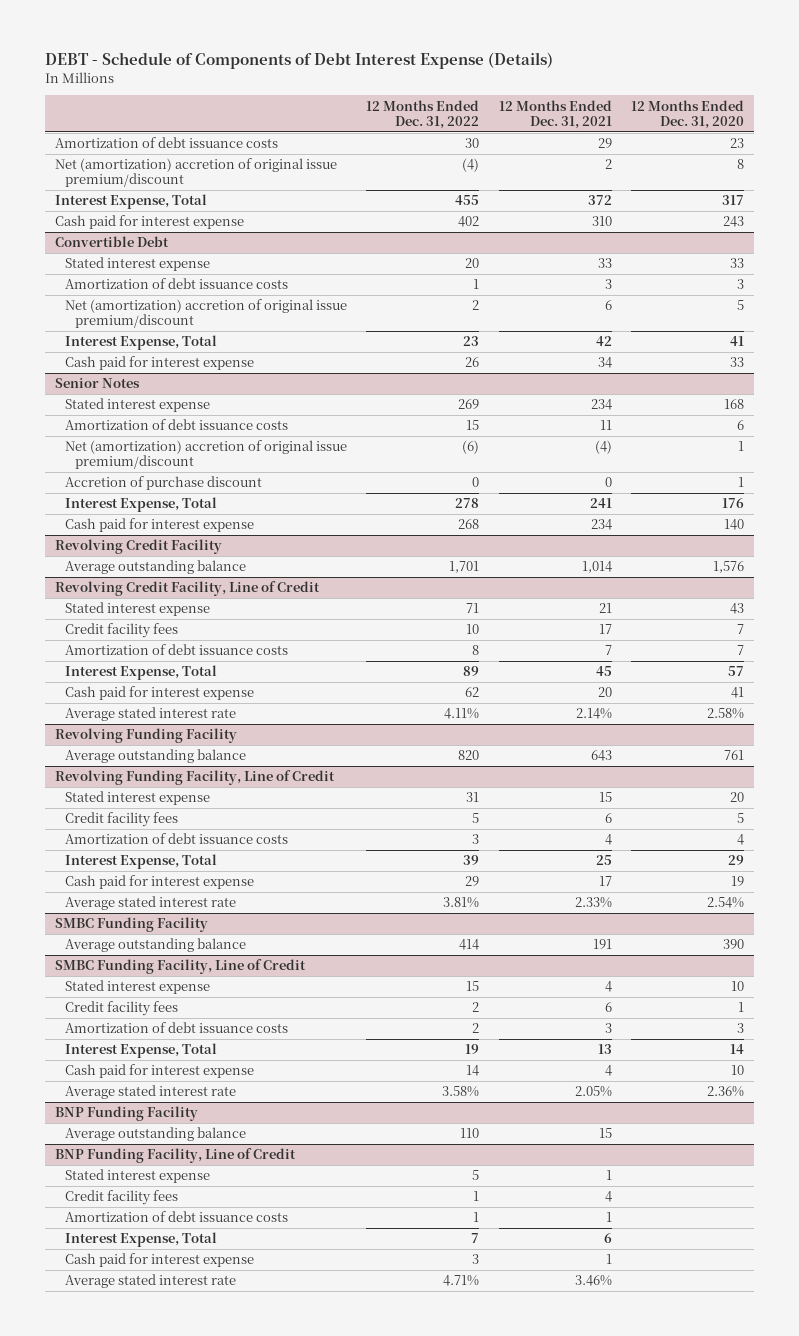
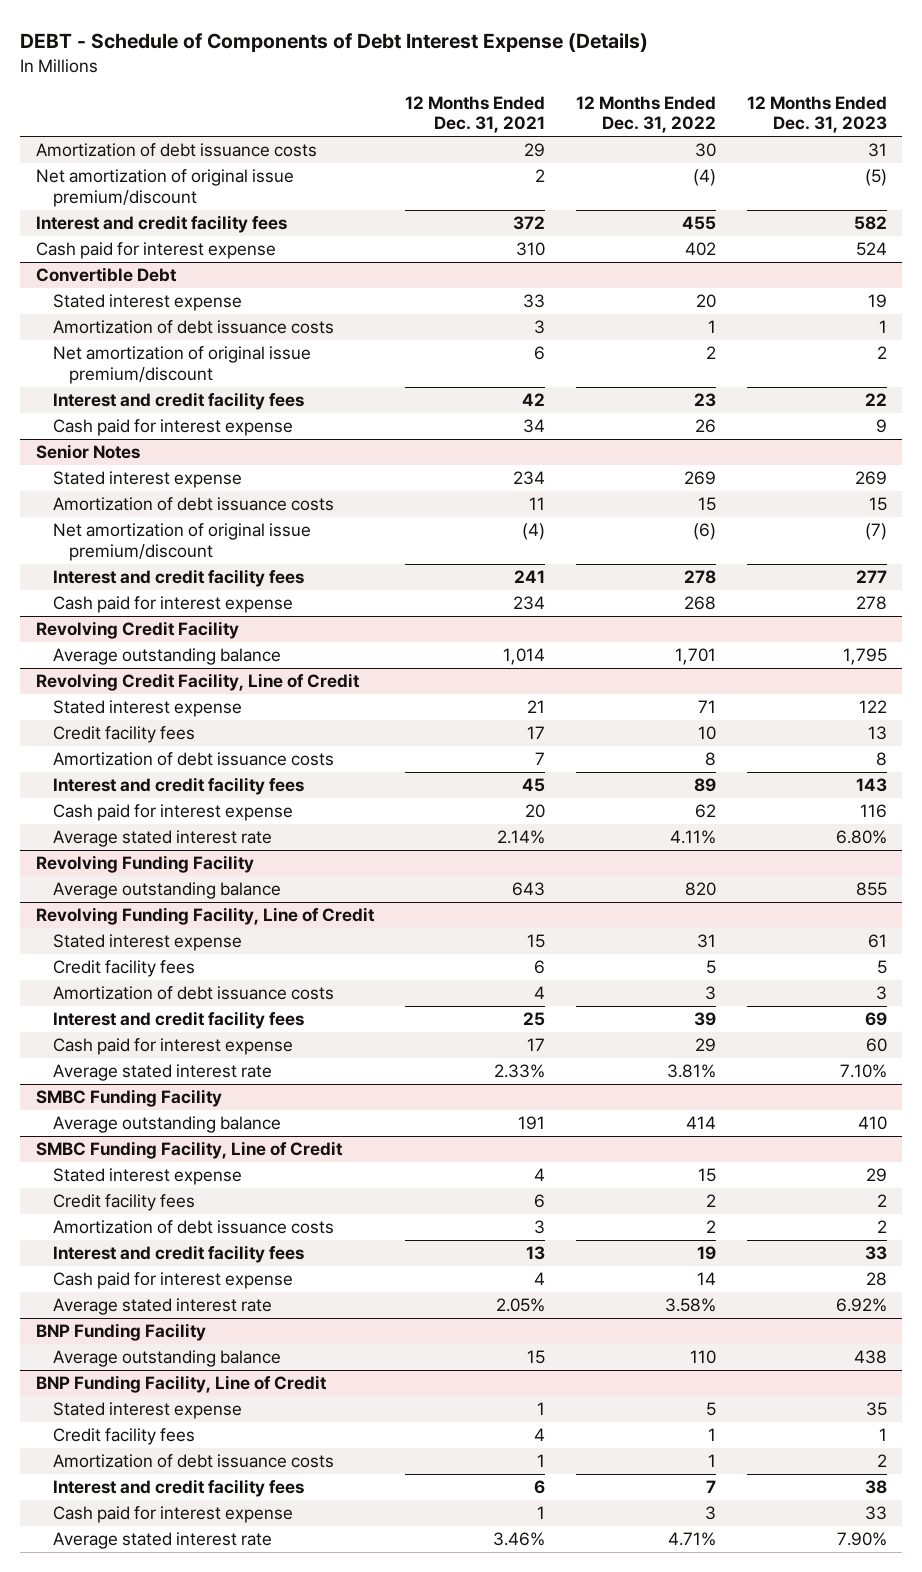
- | 12 Months Ended Dec. 31, 2022 | 12 Months Ended Dec. 31, 2021 | 12 Months Ended Dec. 31, 2020
+ | 12 Months Ended Dec. 31, 2021 | 12 Months Ended Dec. 31, 2022 | 12 Months Ended Dec. 31, 2023
- Net (amortization) accretion of original issue premium/discount | (4) | 2 | 8
- Interest Expense, Total | 455 | 372 | 317
+ Net amortization of original issue premium/discount | 2 | (4) | (5)
+ Interest and credit facility fees | 372 | 455 | 582
@ Convertible Debt
- Net (amortization) accretion of original issue premium/discount | 2 | 6 | 5
- Interest Expense, Total | 23 | 42 | 41
+ Net amortization of original issue premium/discount | 6 | 2 | 2
+ Interest and credit facility fees | 42 | 23 | 22
@ Senior Notes
- Net (amortization) accretion of original issue premium/discount | (6) | (4) | 1
- Accretion of purchase discount | 0 | 0 | 1
- Interest Expense, Total | 278 | 241 | 176
+ Net amortization of original issue premium/discount | (4) | (6) | (7)
+ Interest and credit facility fees | 241 | 278 | 277
@ Revolving Credit Facility, Line of Credit
- Interest Expense, Total | 89 | 45 | 57
+ Interest and credit facility fees | 45 | 89 | 143
@ Revolving Funding Facility, Line of Credit
- Interest Expense, Total | 39 | 25 | 29
+ Interest and credit facility fees | 25 | 39 | 69
@ SMBC Funding Facility, Line of Credit
- Interest Expense, Total | 19 | 13 | 14
+ Interest and credit facility fees | 13 | 19 | 33
@ BNP Funding Facility, Line of Credit
- Interest Expense, Total | 7 | 6 |
+ Interest and credit facility fees | 6 | 7 | 38

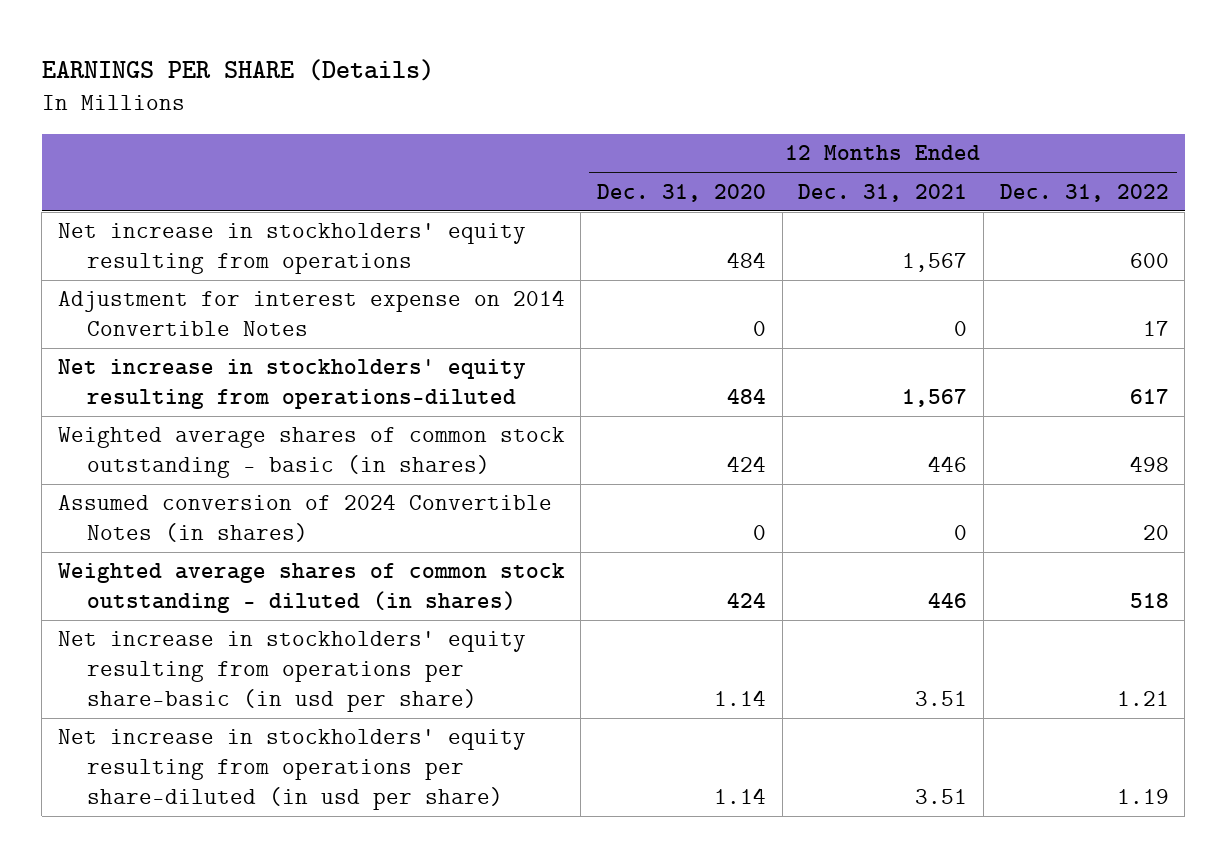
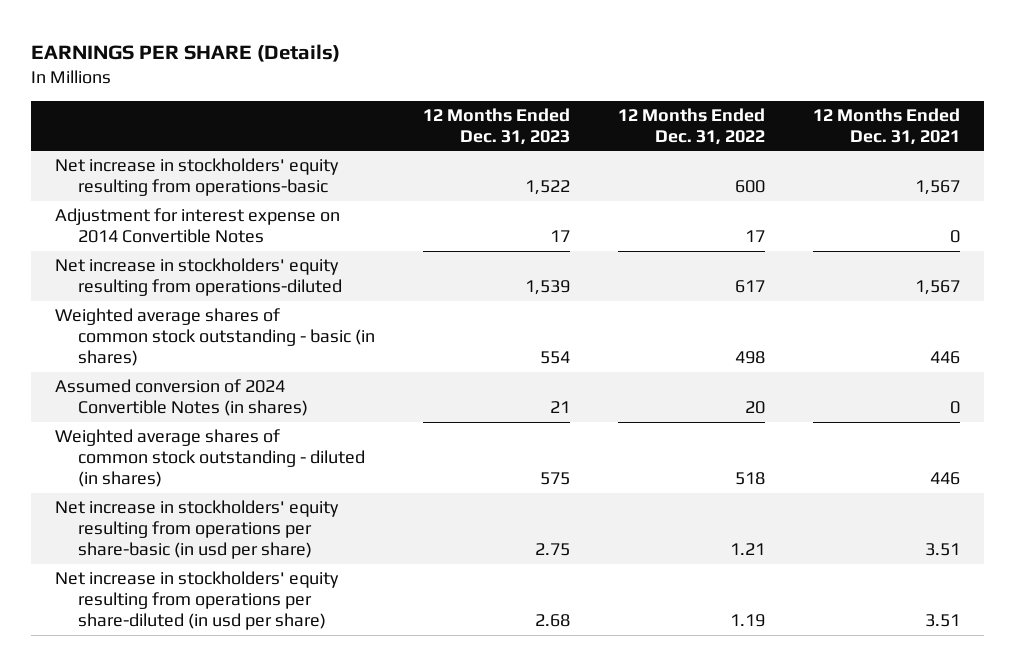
- | 12 Months Ended Dec. 31, 2020 | 12 Months Ended Dec. 31, 2021 | 12 Months Ended Dec. 31, 2022
+ | 12 Months Ended Dec. 31, 2023 | 12 Months Ended Dec. 31, 2022 | 12 Months Ended Dec. 31, 2021
- Net increase in stockholders' equity resulting from operations | 484 | 1,567 | 600
+ Net increase in stockholders' equity resulting from operations-basic | 1,522 | 600 | 1,567

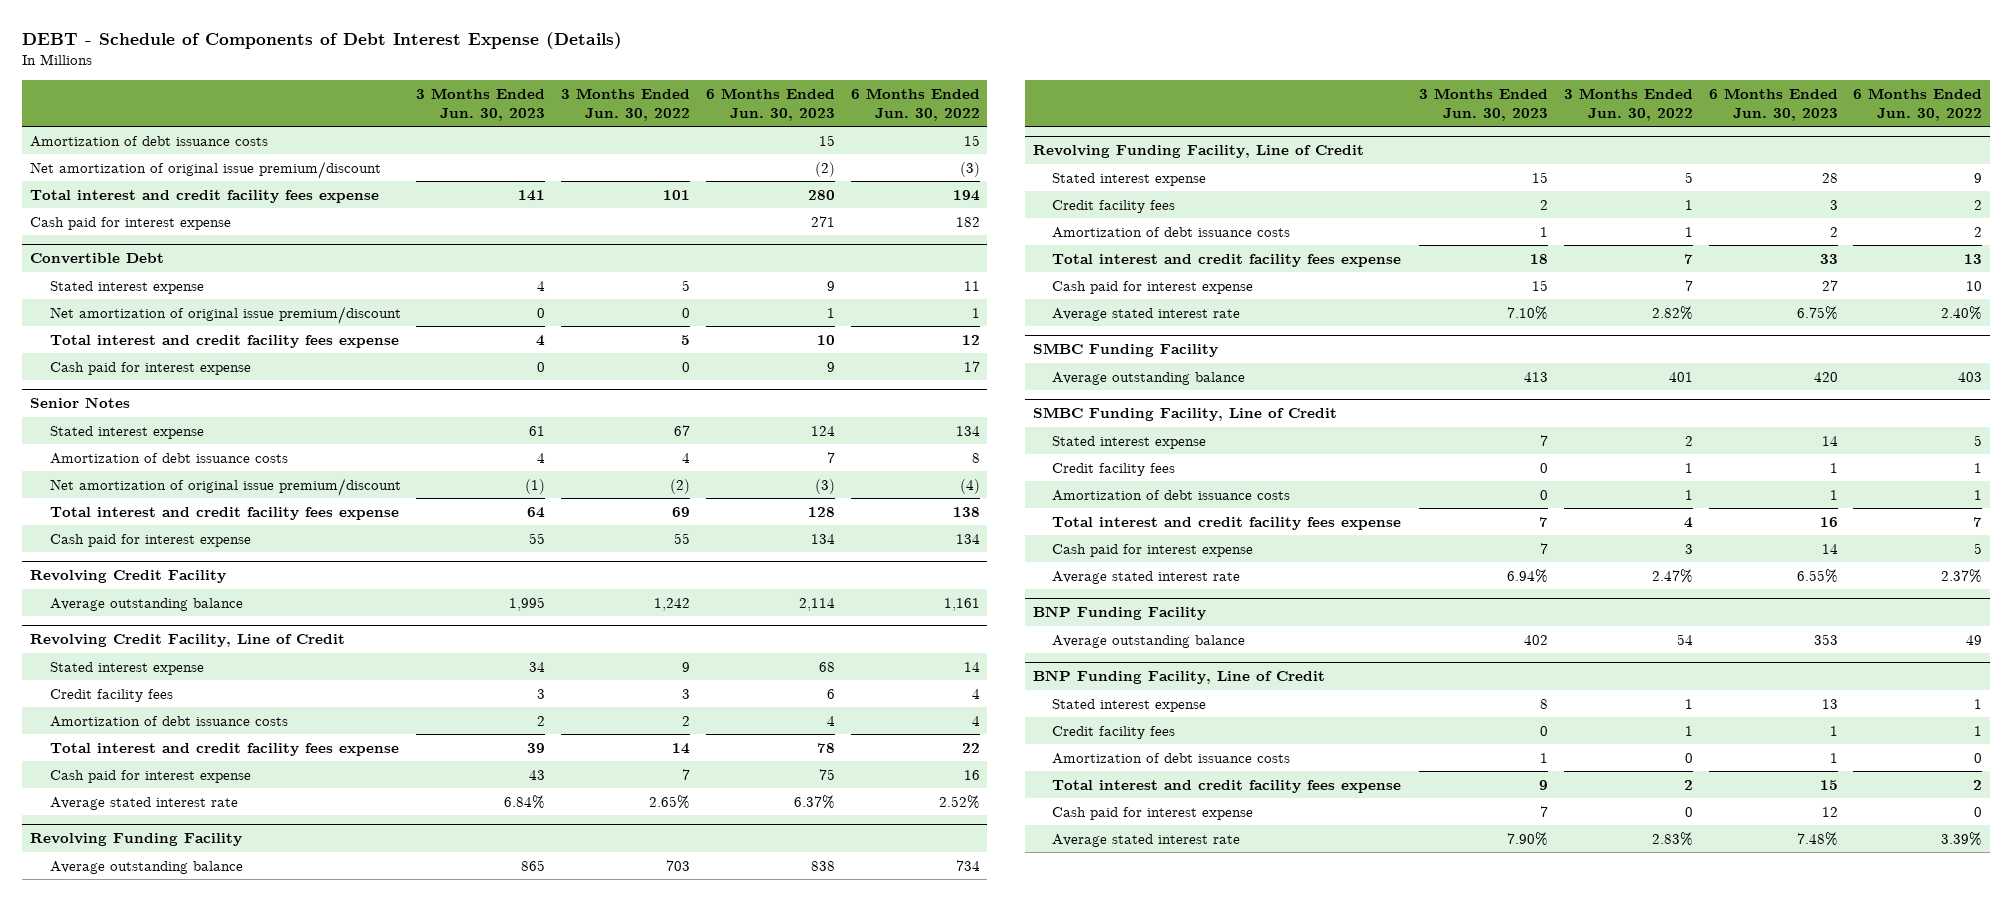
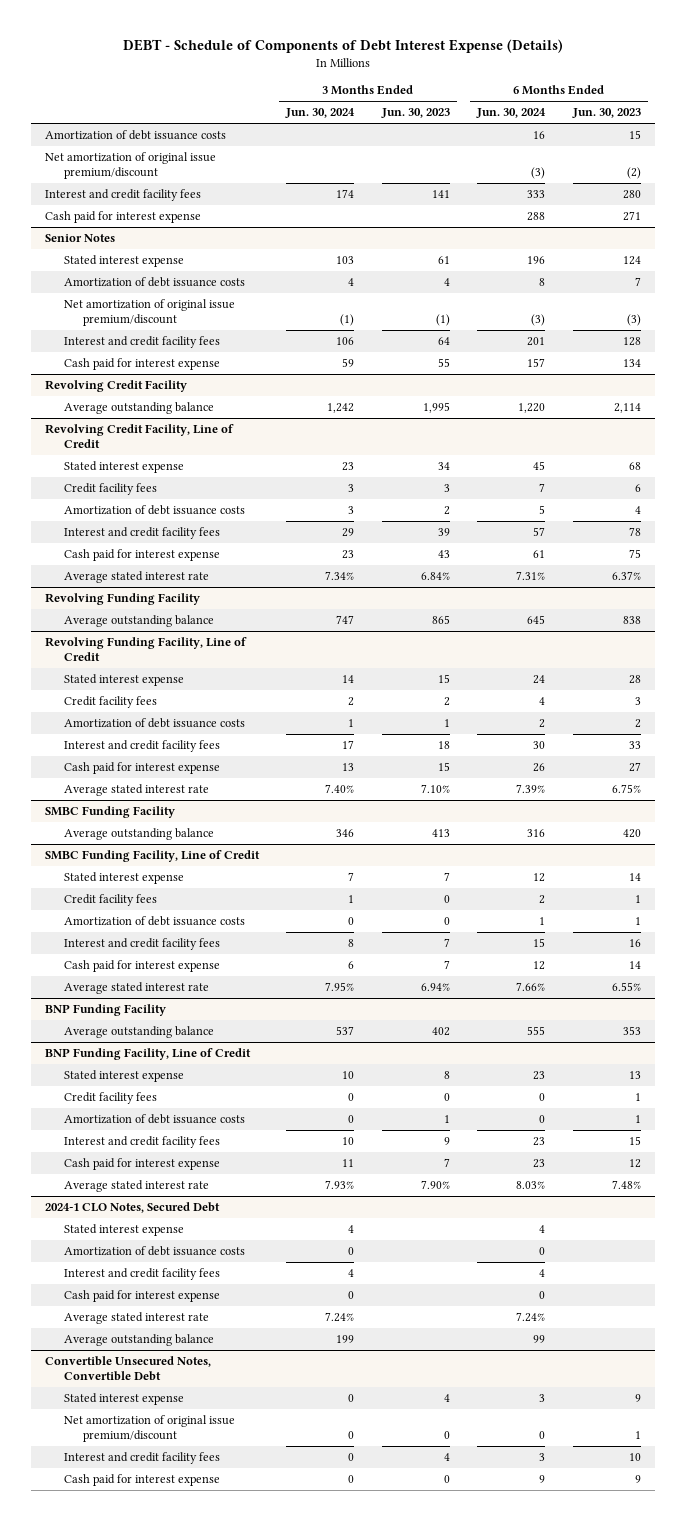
- | 3 Months Ended Jun. 30, 2023 | 3 Months Ended Jun. 30, 2022 | 6 Months Ended Jun. 30, 2023 | 6 Months Ended Jun. 30, 2022
+ | 3 Months Ended Jun. 30, 2024 | 3 Months Ended Jun. 30, 2023 | 6 Months Ended Jun. 30, 2024 | 6 Months Ended Jun. 30, 2023
- Total interest and credit facility fees expense | 141 | 101 | 280 | 194
+ Interest and credit facility fees | 174 | 141 | 333 | 280
- Convertible Debt
- Stated interest expense | 4 | 5 | 9 | 11
- Net amortization of original issue premium/discount | 0 | 0 | 1 | 1
- Total interest and credit facility fees expense | 4 | 5 | 10 | 12
- Cash paid for interest expense | 0 | 0 | 9 | 17
@ Senior Notes
- Total interest and credit facility fees expense | 64 | 69 | 128 | 138
+ Interest and credit facility fees | 106 | 64 | 201 | 128
@ Revolving Credit Facility, Line of Credit
- Total interest and credit facility fees expense | 39 | 14 | 78 | 22
+ Interest and credit facility fees | 29 | 39 | 57 | 78
@ Revolving Funding Facility, Line of Credit
- Total interest and credit facility fees expense | 18 | 7 | 33 | 13
+ Interest and credit facility fees | 17 | 18 | 30 | 33
@ SMBC Funding Facility, Line of Credit
- Total interest and credit facility fees expense | 7 | 4 | 16 | 7
+ Interest and credit facility fees | 8 | 7 | 15 | 16
@ BNP Funding Facility, Line of Credit
- Total interest and credit facility fees expense | 9 | 2 | 15 | 2
+ Interest and credit facility fees | 10 | 9 | 23 | 15
+ 2024-1 CLO Notes, Secured Debt
+ Stated interest expense | 4 | | 4 |
+ Amortization of debt issuance costs | 0 | | 0 |
+ Interest and credit facility fees | 4 | | 4 |
+ Cash paid for interest expense | 0 | | 0 |
+ Average stated interest rate | 7.24% | | 7.24% |
+ Average outstanding balance | 199 | | 99 |
+ Convertible Unsecured Notes, Convertible Debt
+ Stated interest expense | 0 | 4 | 3 | 9
+ Net amortization of original issue premium/discount | 0 | 0 | 0 | 1
+ Interest and credit facility fees | 0 | 4 | 3 | 10
+ Cash paid for interest expense | 0 | 0 | 9 | 9

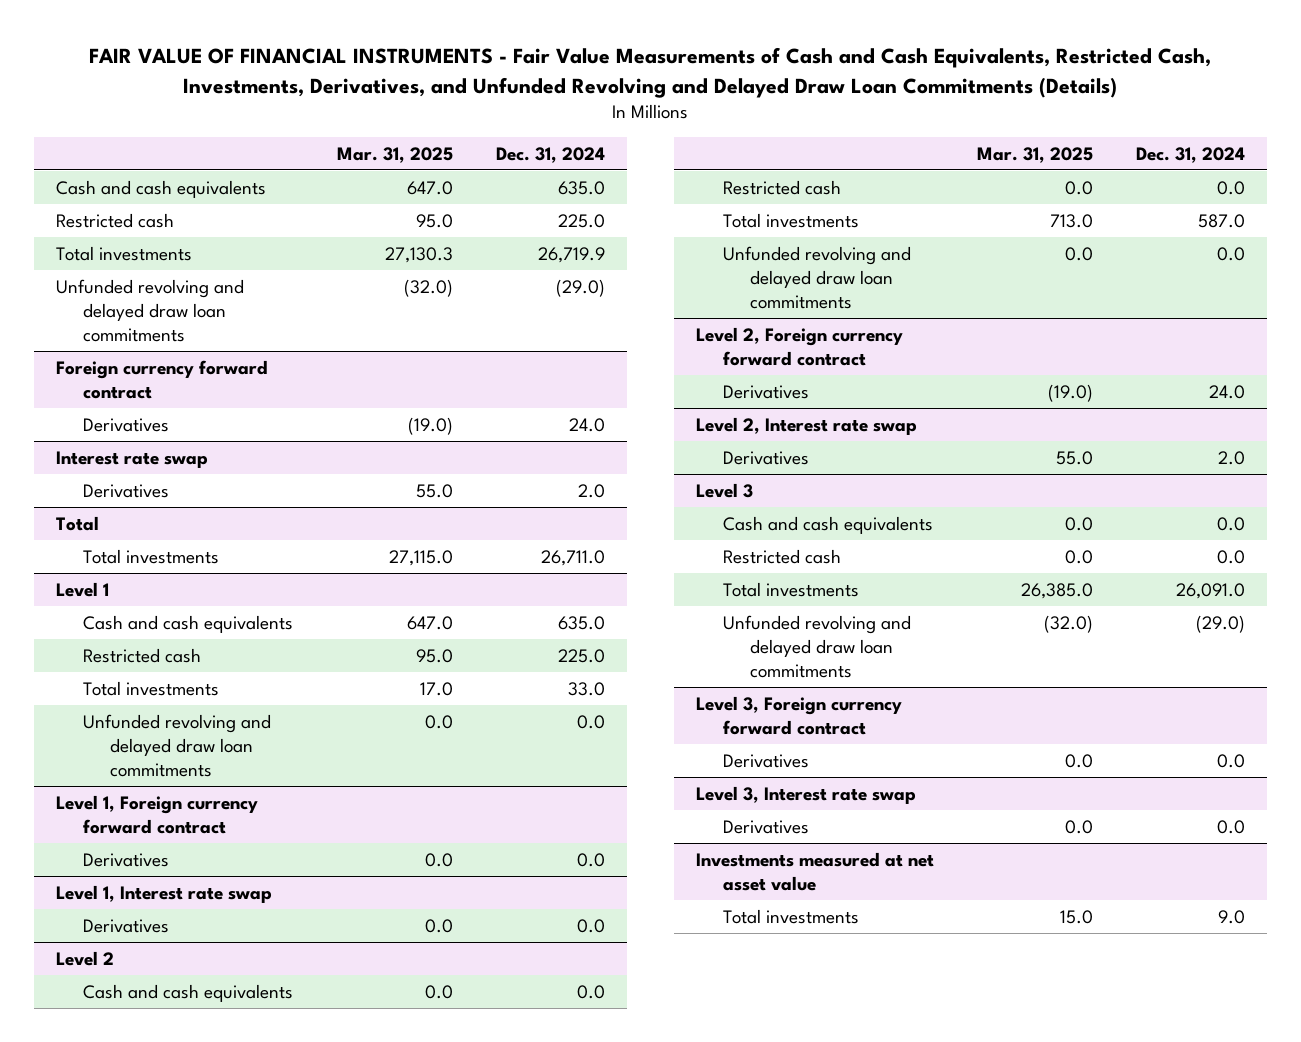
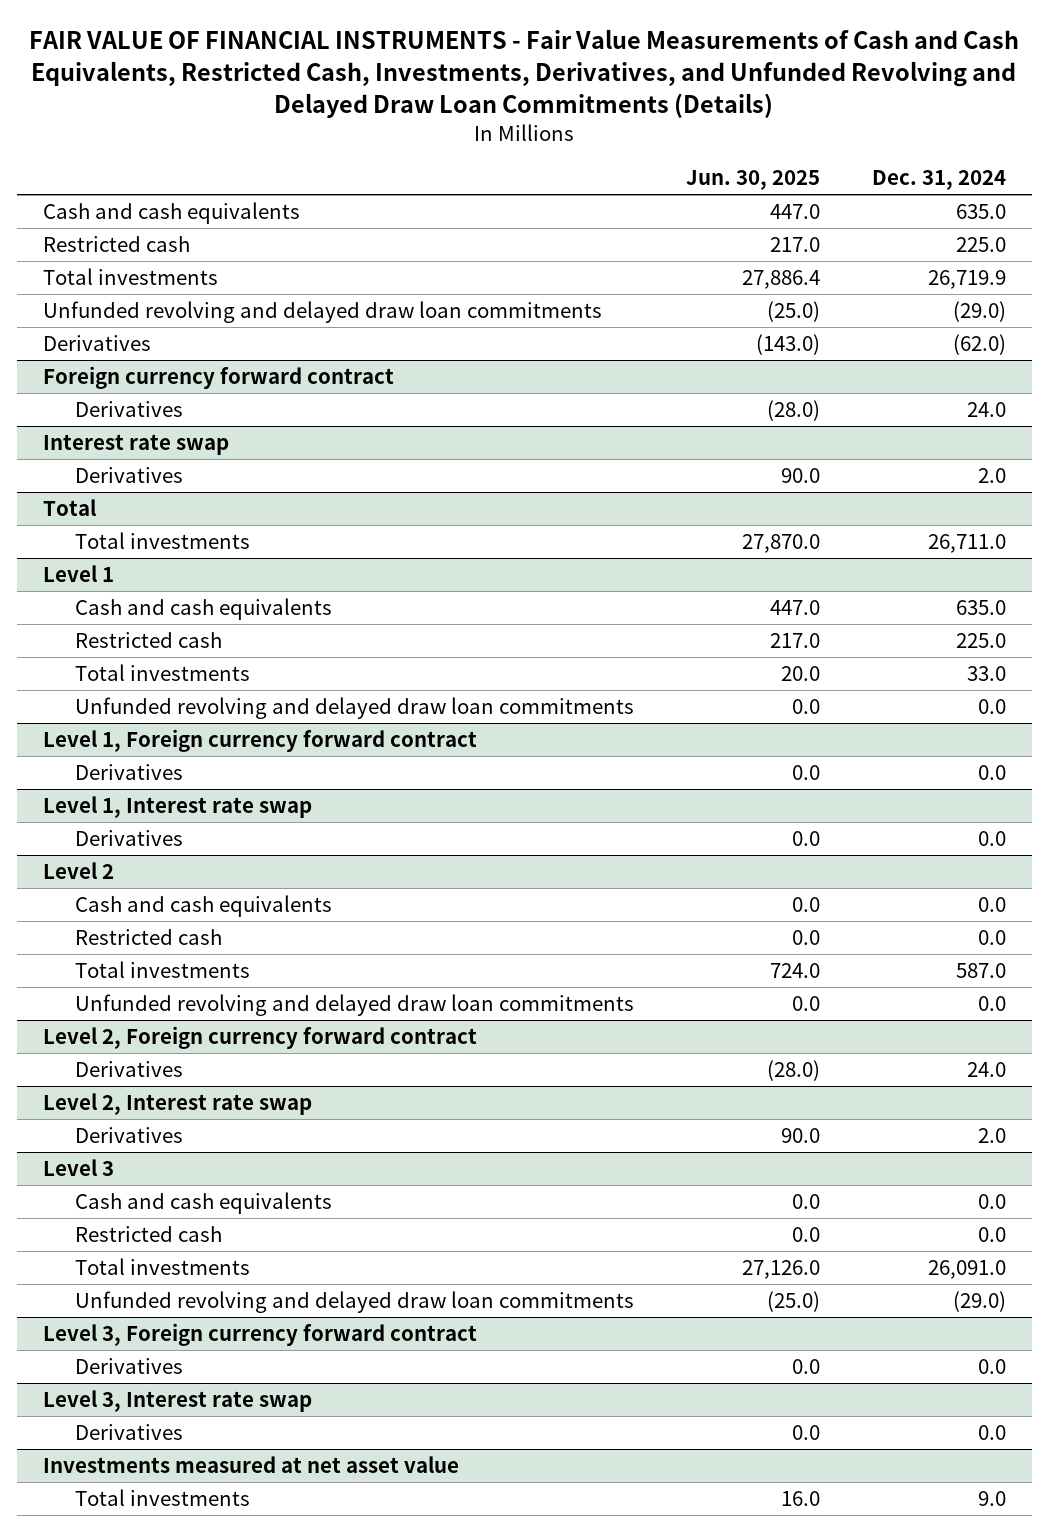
- | Mar. 31, 2025 | Dec. 31, 2024
+ | Jun. 30, 2025 | Dec. 31, 2024
+ Derivatives | (143.0) | (62.0)

